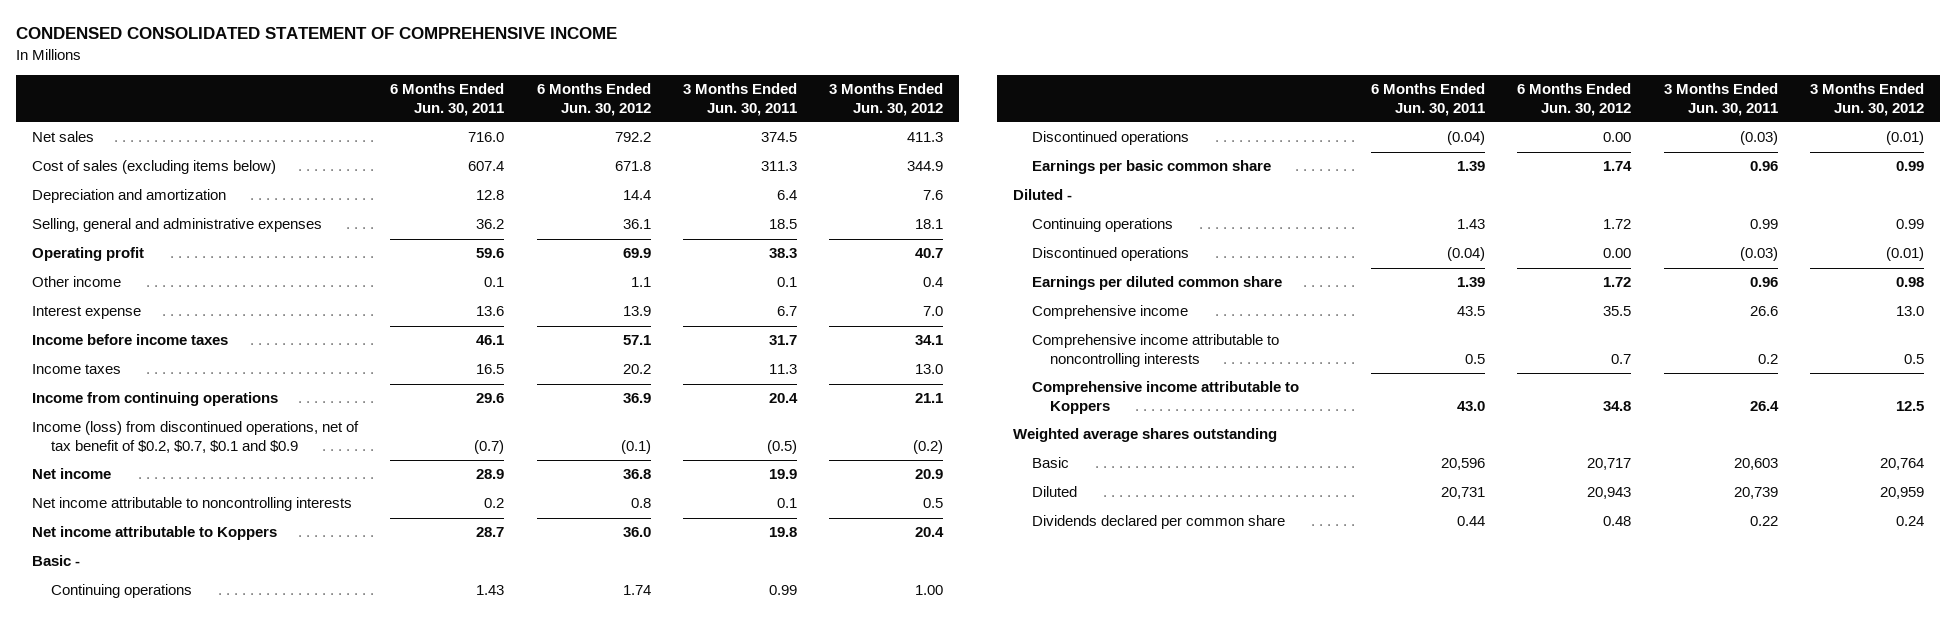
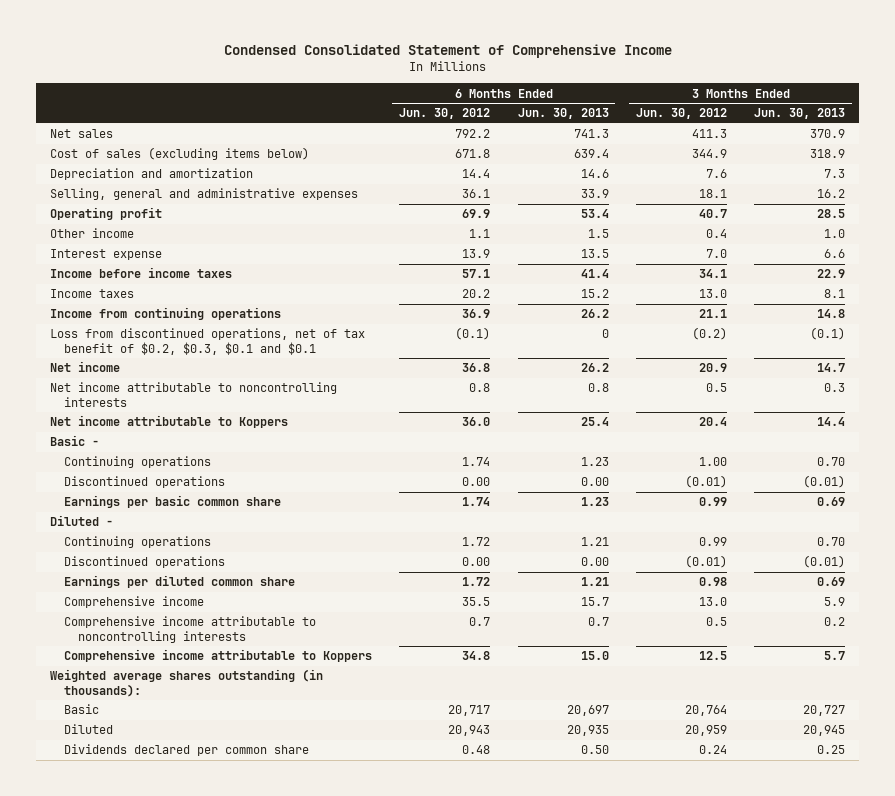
- CONDENSED CONSOLIDATED STATEMENT OF COMPREHENSIVE INCOME
+ Condensed Consolidated Statement of Comprehensive Income
- | 6 Months Ended Jun. 30, 2011 | 6 Months Ended Jun. 30, 2012 | 3 Months Ended Jun. 30, 2011 | 3 Months Ended Jun. 30, 2012
+ | 6 Months Ended Jun. 30, 2012 | 6 Months Ended Jun. 30, 2013 | 3 Months Ended Jun. 30, 2012 | 3 Months Ended Jun. 30, 2013
- Income (loss) from discontinued operations, net of tax benefit of $0.2, $0.7, $0.1 and $0.9 | (0.7) | (0.1) | (0.5) | (0.2)
+ Loss from discontinued operations, net of tax benefit of $0.2, $0.3, $0.1 and $0.1 | (0.1) | 0 | (0.2) | (0.1)
- Weighted average shares outstanding
+ Weighted average shares outstanding (in thousands):

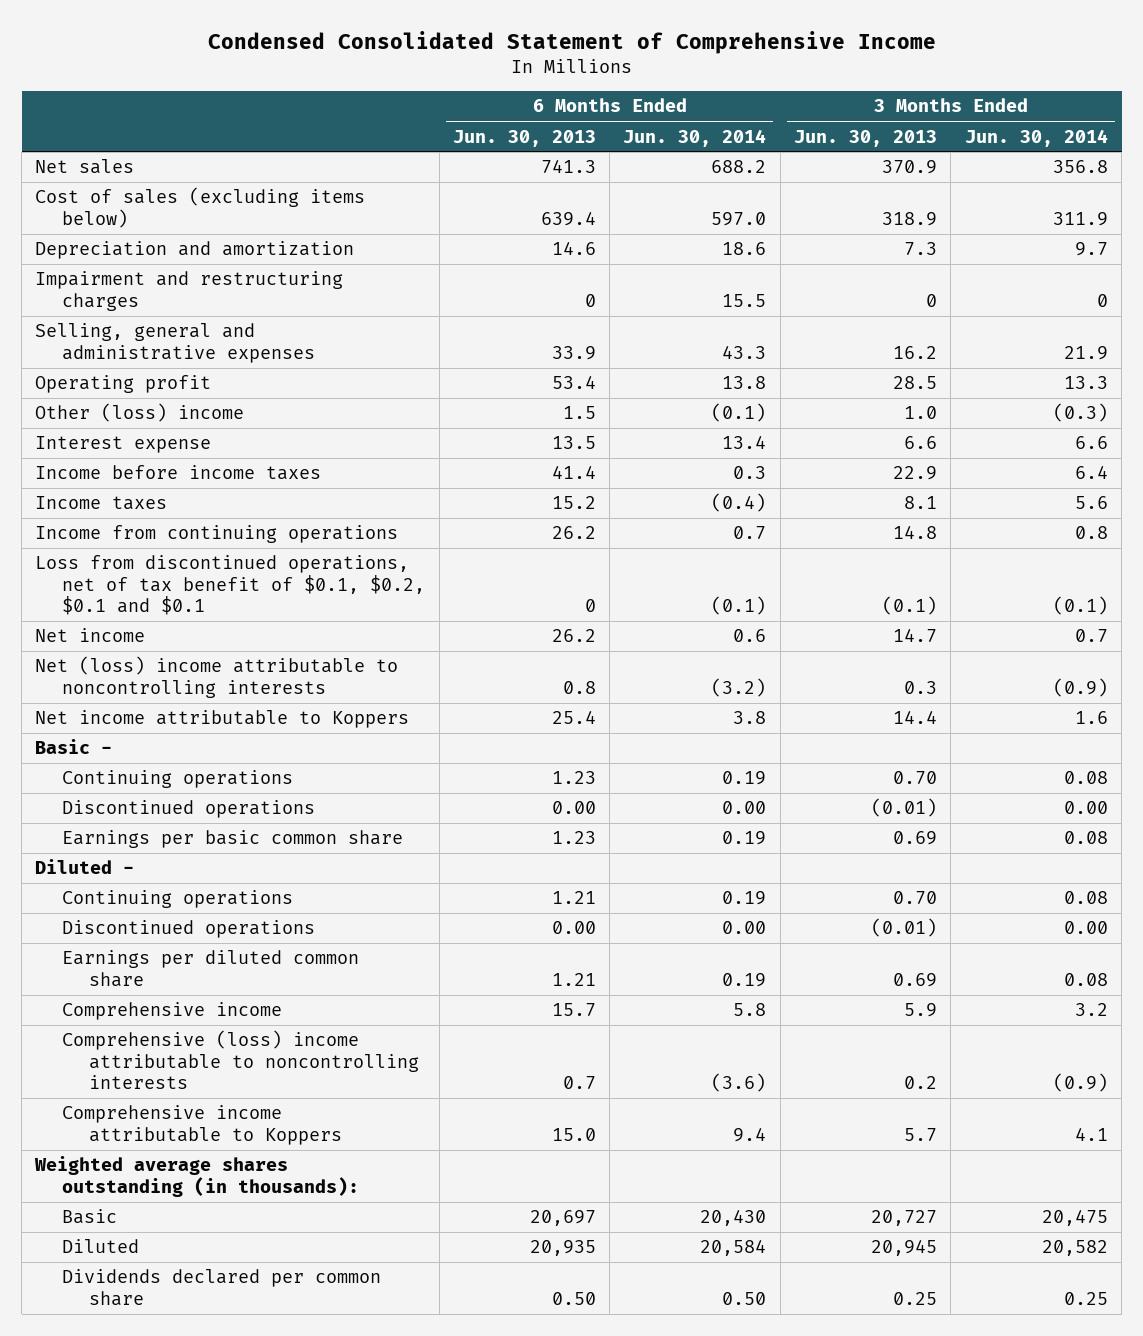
- | 6 Months Ended Jun. 30, 2012 | 6 Months Ended Jun. 30, 2013 | 3 Months Ended Jun. 30, 2012 | 3 Months Ended Jun. 30, 2013
+ | 6 Months Ended Jun. 30, 2013 | 6 Months Ended Jun. 30, 2014 | 3 Months Ended Jun. 30, 2013 | 3 Months Ended Jun. 30, 2014
+ Impairment and restructuring charges | 0 | 15.5 | 0 | 0
- Other income | 1.1 | 1.5 | 0.4 | 1.0
+ Other (loss) income | 1.5 | (0.1) | 1.0 | (0.3)
- Loss from discontinued operations, net of tax benefit of $0.2, $0.3, $0.1 and $0.1 | (0.1) | 0 | (0.2) | (0.1)
+ Loss from discontinued operations, net of tax benefit of $0.1, $0.2, $0.1 and $0.1 | 0 | (0.1) | (0.1) | (0.1)
- Net income attributable to noncontrolling interests | 0.8 | 0.8 | 0.5 | 0.3
+ Net (loss) income attributable to noncontrolling interests | 0.8 | (3.2) | 0.3 | (0.9)
- Comprehensive income attributable to noncontrolling interests | 0.7 | 0.7 | 0.5 | 0.2
+ Comprehensive (loss) income attributable to noncontrolling interests | 0.7 | (3.6) | 0.2 | (0.9)

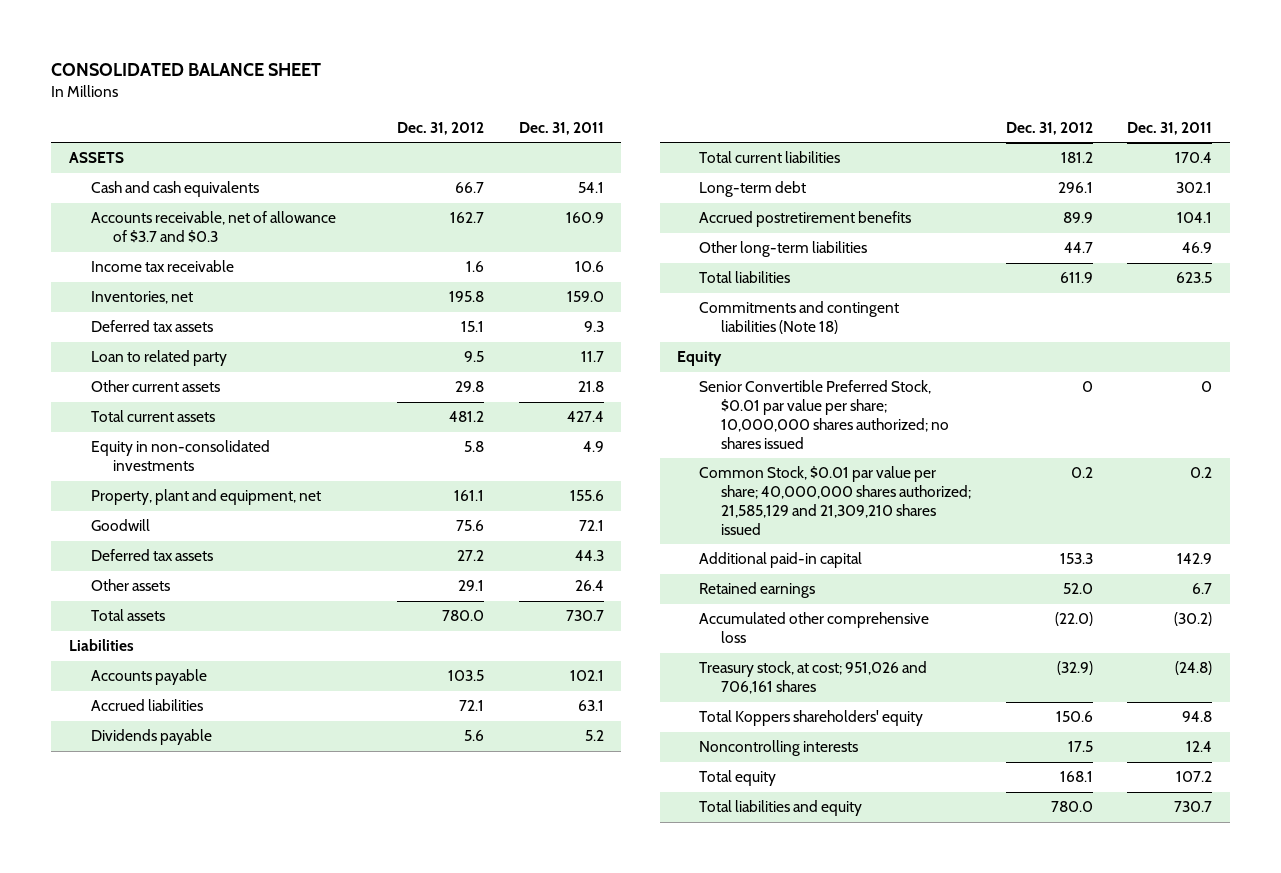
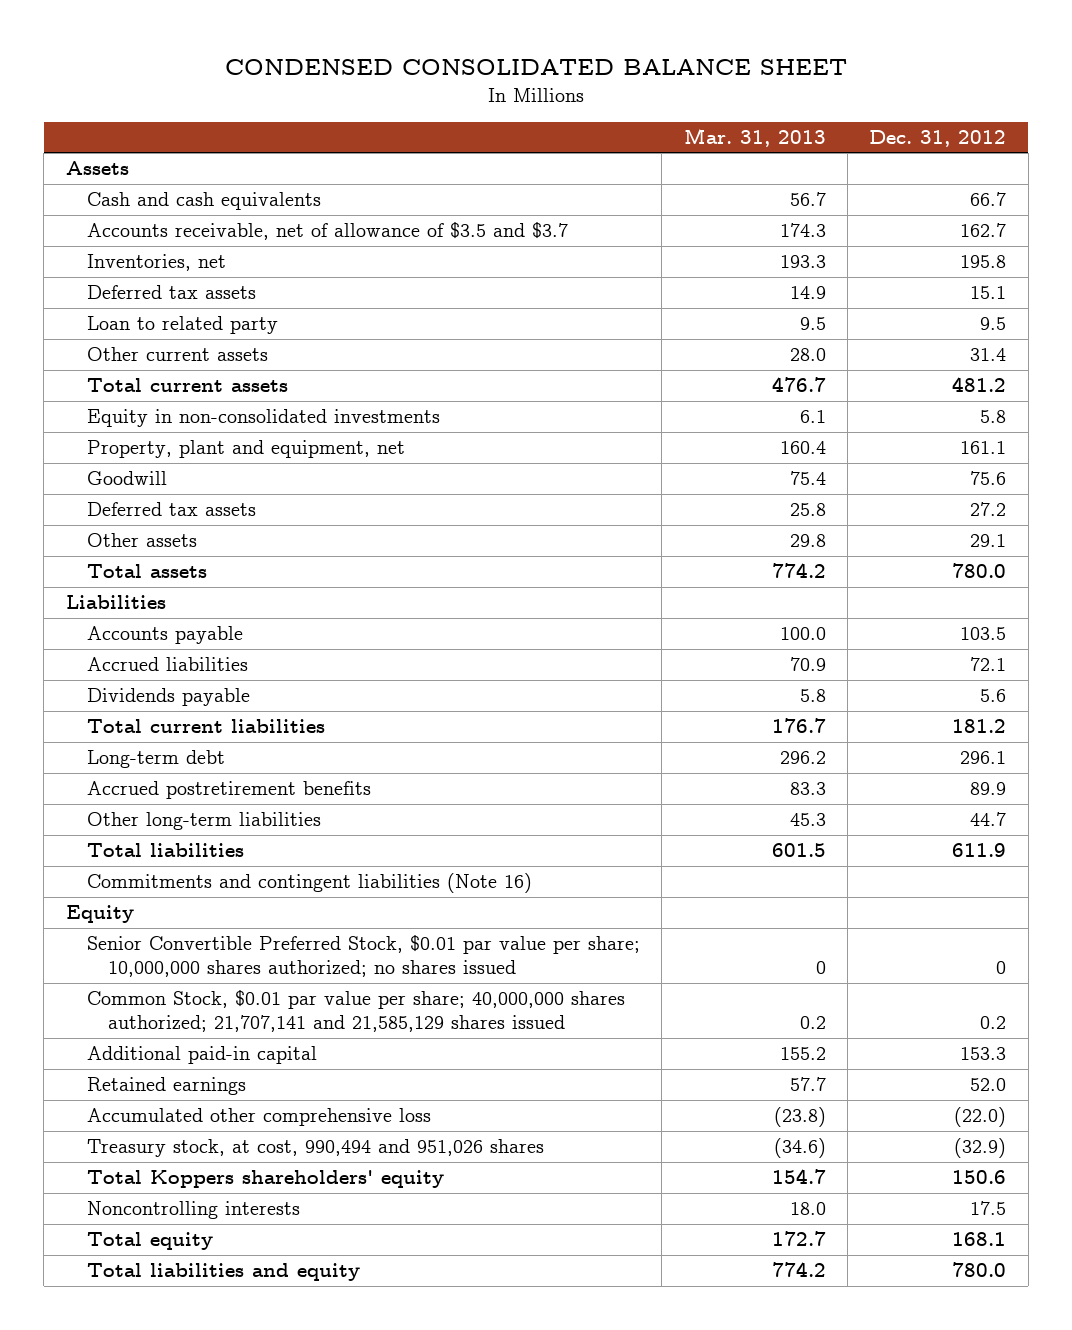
- CONSOLIDATED BALANCE SHEET
+ CONDENSED CONSOLIDATED BALANCE SHEET
- | Dec. 31, 2012 | Dec. 31, 2011
+ | Mar. 31, 2013 | Dec. 31, 2012
- ASSETS
+ Assets
- Accounts receivable, net of allowance of $3.7 and $0.3 | 162.7 | 160.9
- Income tax receivable | 1.6 | 10.6
+ Accounts receivable, net of allowance of $3.5 and $3.7 | 174.3 | 162.7
- Other current assets | 29.8 | 21.8
+ Other current assets | 28.0 | 31.4
- Commitments and contingent liabilities (Note 18)
+ Commitments and contingent liabilities (Note 16)
- Common Stock, $0.01 par value per share; 40,000,000 shares authorized; 21,585,129 and 21,309,210 shares issued | 0.2 | 0.2
+ Common Stock, $0.01 par value per share; 40,000,000 shares authorized; 21,707,141 and 21,585,129 shares issued | 0.2 | 0.2
- Treasury stock, at cost; 951,026 and 706,161 shares | (32.9) | (24.8)
+ Treasury stock, at cost, 990,494 and 951,026 shares | (34.6) | (32.9)

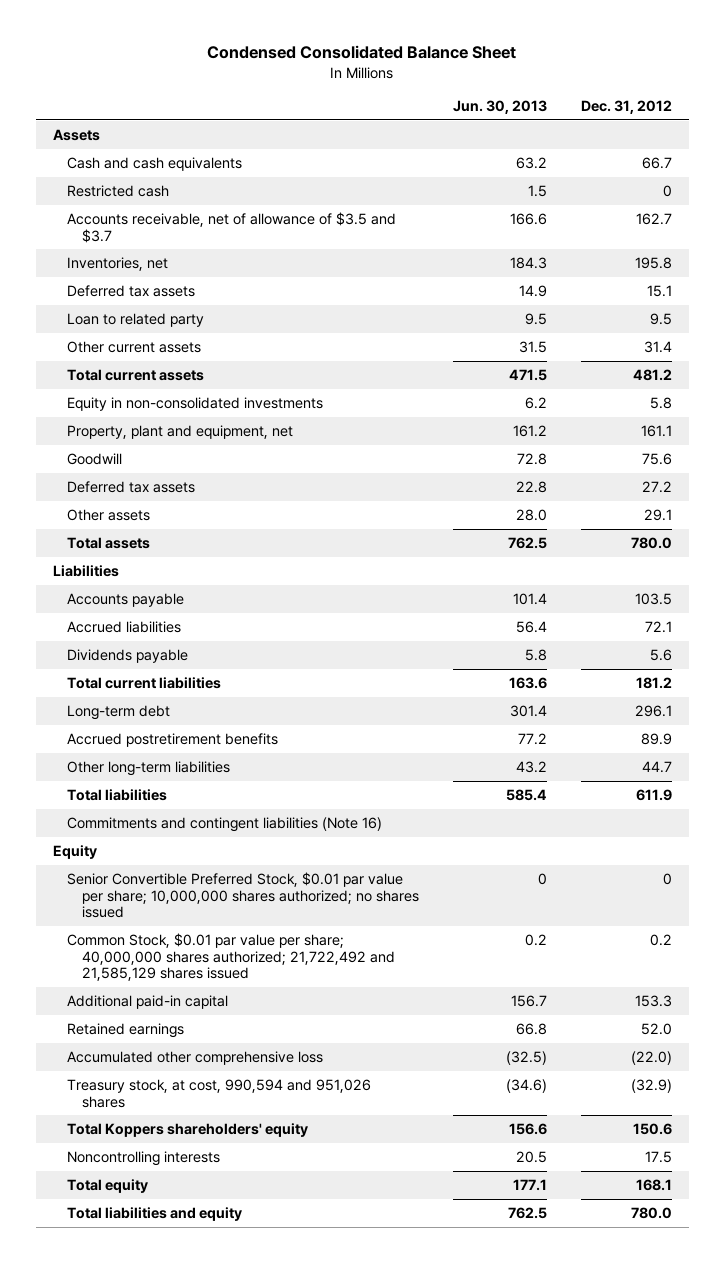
- CONDENSED CONSOLIDATED BALANCE SHEET
+ Condensed Consolidated Balance Sheet
- | Mar. 31, 2013 | Dec. 31, 2012
+ | Jun. 30, 2013 | Dec. 31, 2012
+ Restricted cash | 1.5 | 0
- Common Stock, $0.01 par value per share; 40,000,000 shares authorized; 21,707,141 and 21,585,129 shares issued | 0.2 | 0.2
+ Common Stock, $0.01 par value per share; 40,000,000 shares authorized; 21,722,492 and 21,585,129 shares issued | 0.2 | 0.2
- Treasury stock, at cost, 990,494 and 951,026 shares | (34.6) | (32.9)
+ Treasury stock, at cost, 990,594 and 951,026 shares | (34.6) | (32.9)

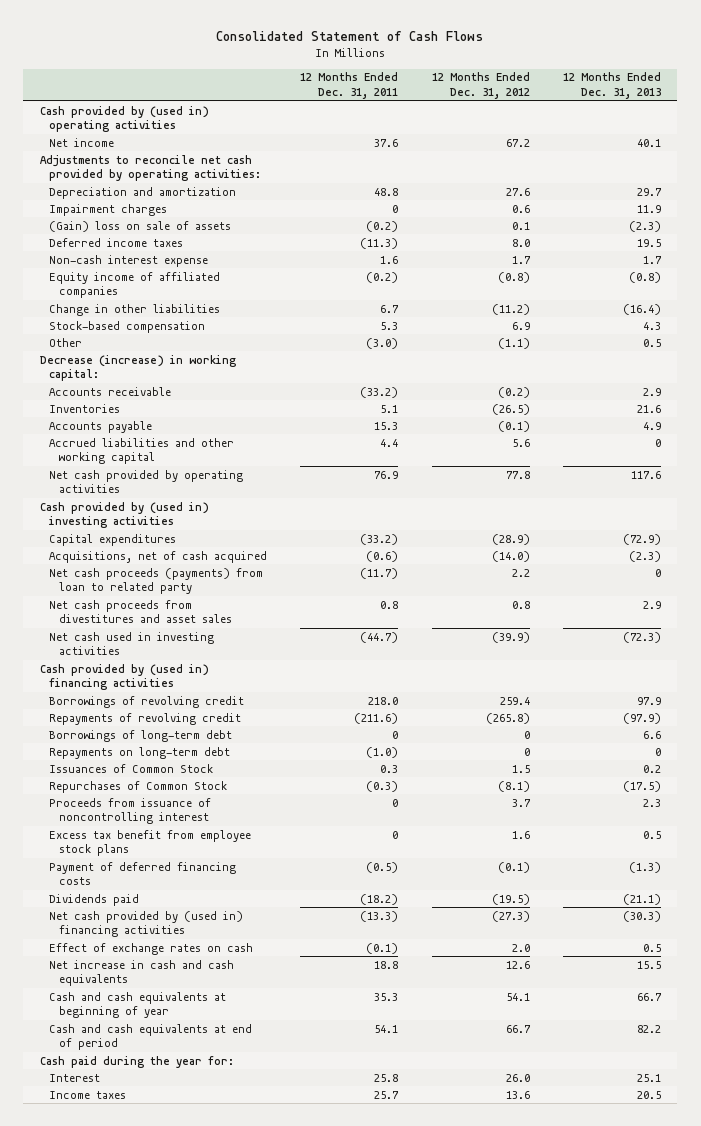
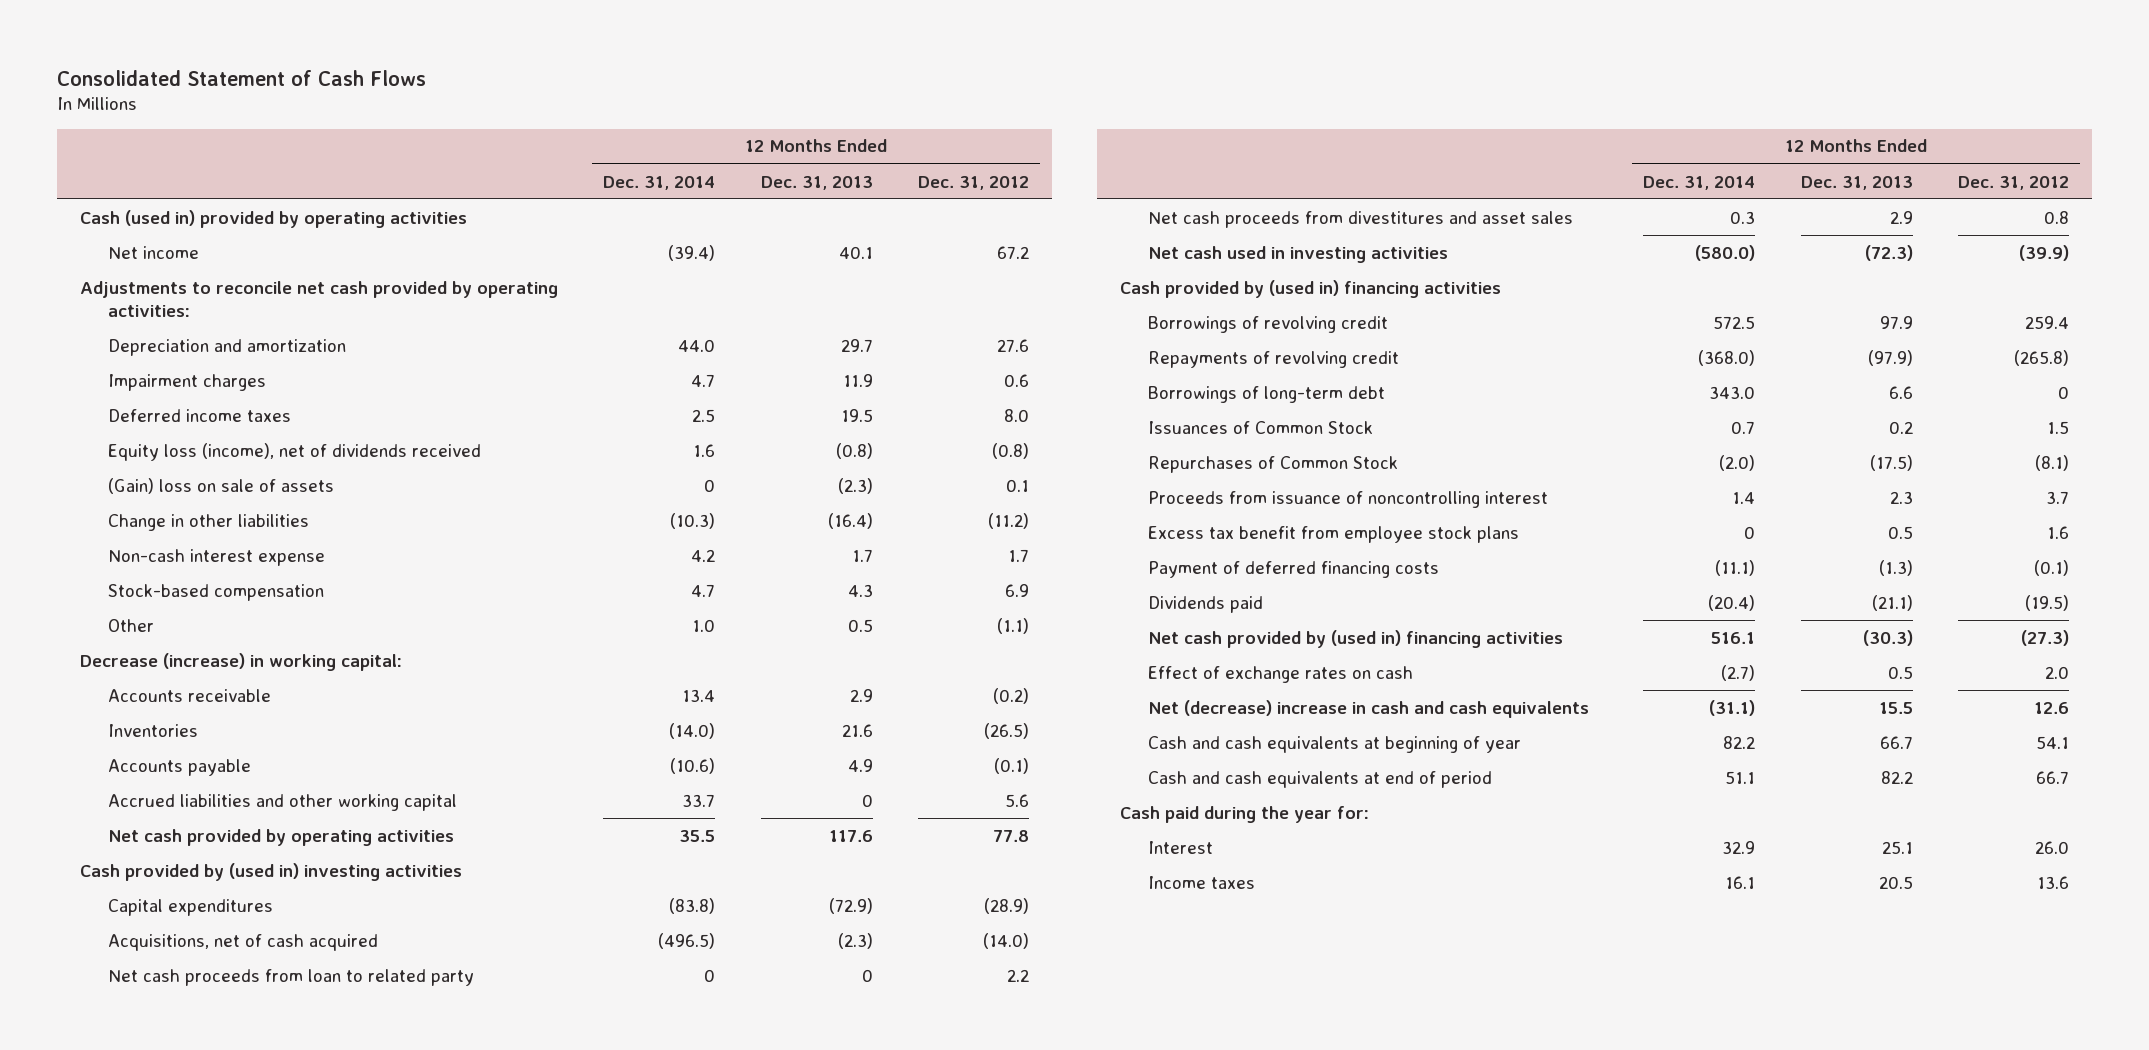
- | 12 Months Ended Dec. 31, 2011 | 12 Months Ended Dec. 31, 2012 | 12 Months Ended Dec. 31, 2013
+ | 12 Months Ended Dec. 31, 2014 | 12 Months Ended Dec. 31, 2013 | 12 Months Ended Dec. 31, 2012
- Cash provided by (used in) operating activities
+ Cash (used in) provided by operating activities
- Equity income of affiliated companies | (0.2) | (0.8) | (0.8)
+ Equity loss (income), net of dividends received | 1.6 | (0.8) | (0.8)
moved down: (Gain) loss on sale of assets | 0 | (2.3) | 0.1
moved down: Non-cash interest expense | 4.2 | 1.7 | 1.7
- Net cash proceeds (payments) from loan to related party | (11.7) | 2.2 | 0
+ Net cash proceeds from loan to related party | 0 | 0 | 2.2
- Repayments on long-term debt | (1.0) | 0 | 0
- Net increase in cash and cash equivalents | 18.8 | 12.6 | 15.5
+ Net (decrease) increase in cash and cash equivalents | (31.1) | 15.5 | 12.6

